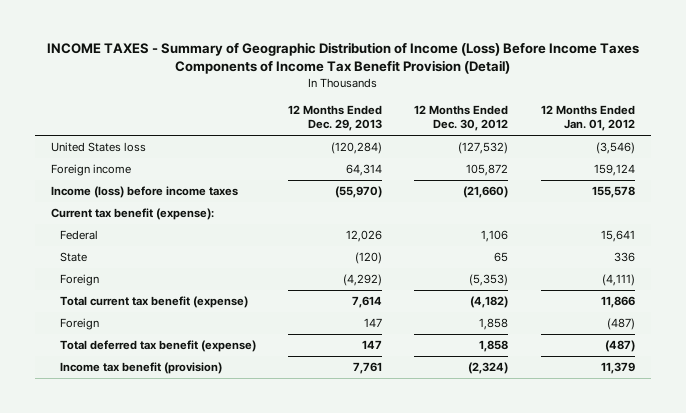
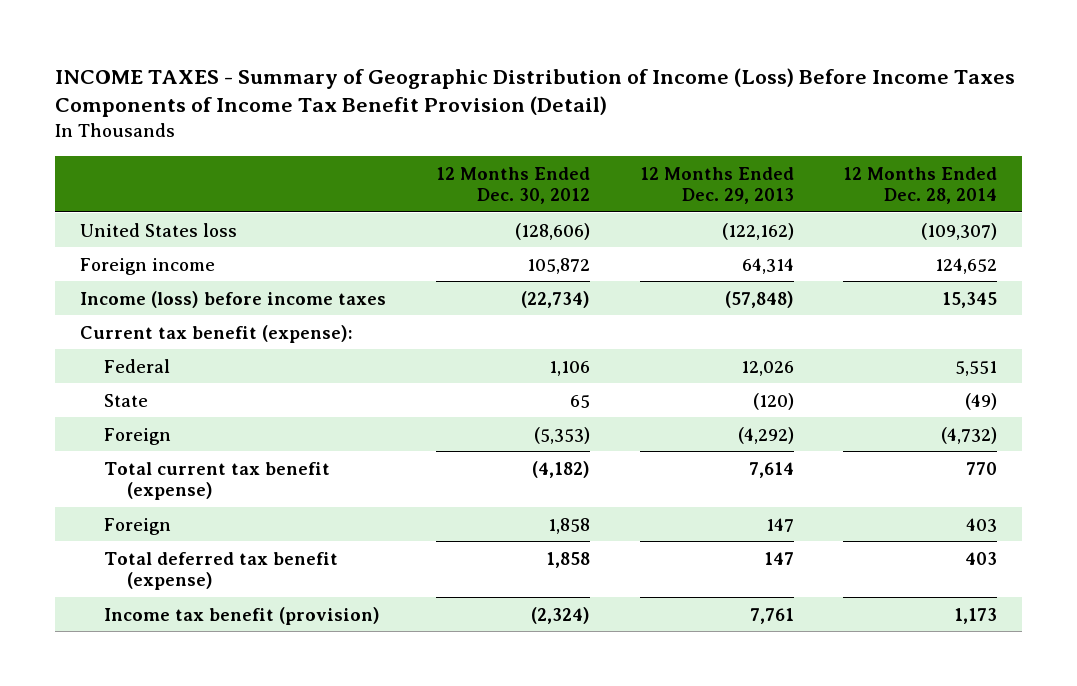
- | 12 Months Ended Dec. 29, 2013 | 12 Months Ended Dec. 30, 2012 | 12 Months Ended Jan. 01, 2012
+ | 12 Months Ended Dec. 30, 2012 | 12 Months Ended Dec. 29, 2013 | 12 Months Ended Dec. 28, 2014
- United States loss | (120,284) | (127,532) | (3,546)
+ United States loss | (128,606) | (122,162) | (109,307)
- Income (loss) before income taxes | (55,970) | (21,660) | 155,578
+ Income (loss) before income taxes | (22,734) | (57,848) | 15,345

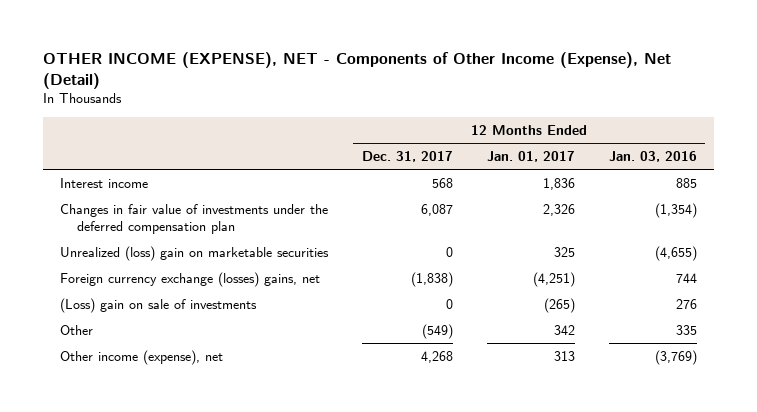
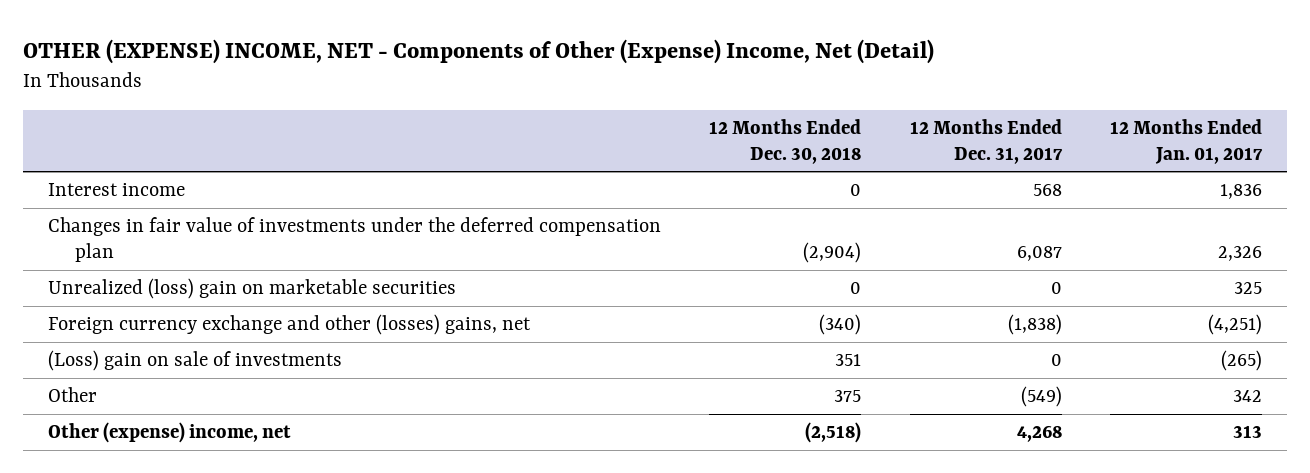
- OTHER INCOME (EXPENSE), NET - Components of Other Income (Expense), Net (Detail)
+ OTHER (EXPENSE) INCOME, NET - Components of Other (Expense) Income, Net (Detail)
- | 12 Months Ended Dec. 31, 2017 | 12 Months Ended Jan. 01, 2017 | 12 Months Ended Jan. 03, 2016
+ | 12 Months Ended Dec. 30, 2018 | 12 Months Ended Dec. 31, 2017 | 12 Months Ended Jan. 01, 2017
- Foreign currency exchange (losses) gains, net | (1,838) | (4,251) | 744
+ Foreign currency exchange and other (losses) gains, net | (340) | (1,838) | (4,251)
- Other income (expense), net | 4,268 | 313 | (3,769)
+ Other (expense) income, net | (2,518) | 4,268 | 313

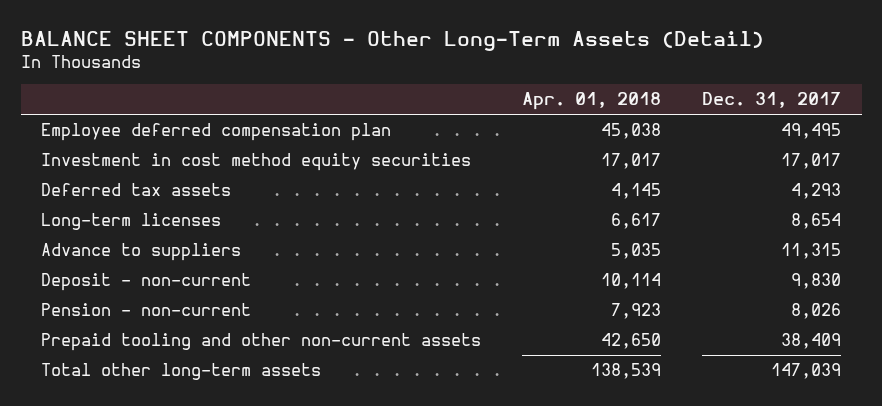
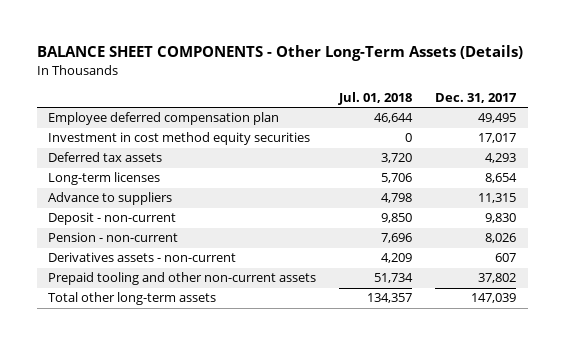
- BALANCE SHEET COMPONENTS - Other Long-Term Assets (Detail)
+ BALANCE SHEET COMPONENTS - Other Long-Term Assets (Details)
- | Apr. 01, 2018 | Dec. 31, 2017
+ | Jul. 01, 2018 | Dec. 31, 2017
- Prepaid tooling and other non-current assets | 42,650 | 38,409
+ Derivatives assets - non-current | 4,209 | 607
+ Prepaid tooling and other non-current assets | 51,734 | 37,802

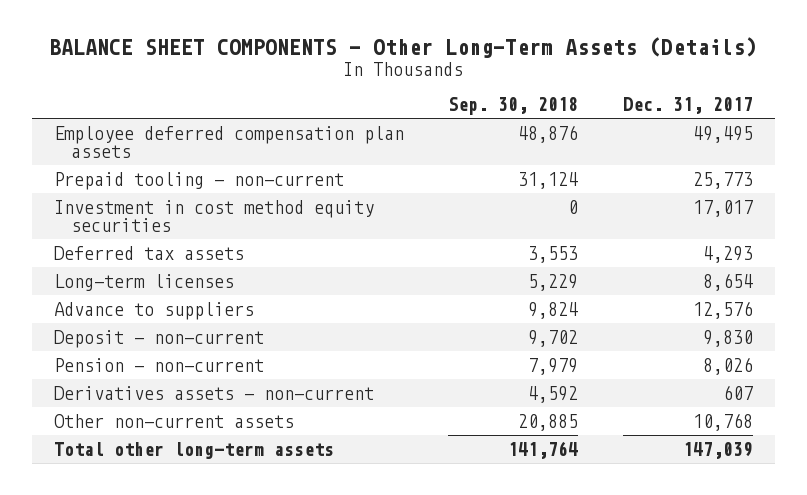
- | Jul. 01, 2018 | Dec. 31, 2017
+ | Sep. 30, 2018 | Dec. 31, 2017
- Employee deferred compensation plan | 46,644 | 49,495
+ Employee deferred compensation plan assets | 48,876 | 49,495
+ Prepaid tooling - non-current | 31,124 | 25,773
- Advance to suppliers | 4,798 | 11,315
+ Advance to suppliers | 9,824 | 12,576
- Prepaid tooling and other non-current assets | 51,734 | 37,802
+ Other non-current assets | 20,885 | 10,768

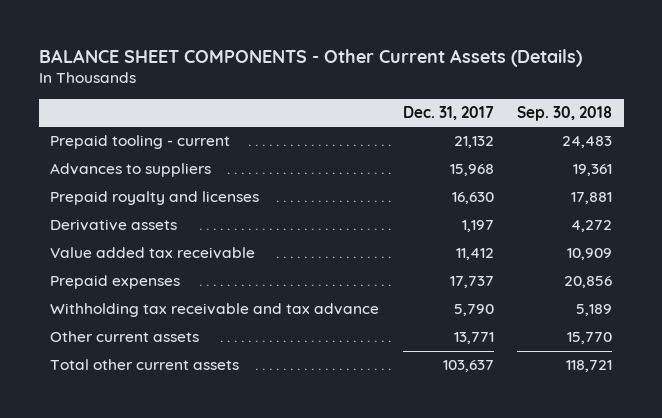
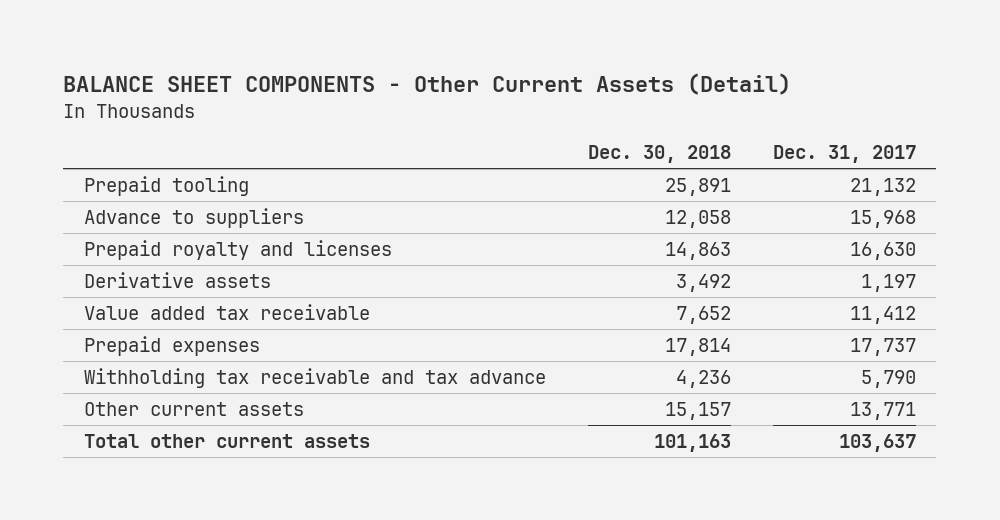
- BALANCE SHEET COMPONENTS - Other Current Assets (Details)
+ BALANCE SHEET COMPONENTS - Other Current Assets (Detail)
- | Dec. 31, 2017 | Sep. 30, 2018
+ | Dec. 30, 2018 | Dec. 31, 2017
- Prepaid tooling - current | 21,132 | 24,483
- Advances to suppliers | 15,968 | 19,361
+ Prepaid tooling | 25,891 | 21,132
+ Advance to suppliers | 12,058 | 15,968

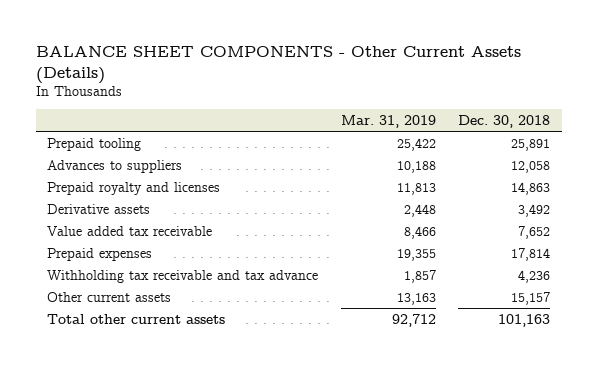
- BALANCE SHEET COMPONENTS - Other Current Assets (Detail)
+ BALANCE SHEET COMPONENTS - Other Current Assets (Details)
- | Dec. 30, 2018 | Dec. 31, 2017
+ | Mar. 31, 2019 | Dec. 30, 2018
- Advance to suppliers | 12,058 | 15,968
+ Advances to suppliers | 10,188 | 12,058

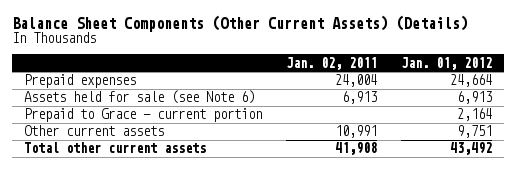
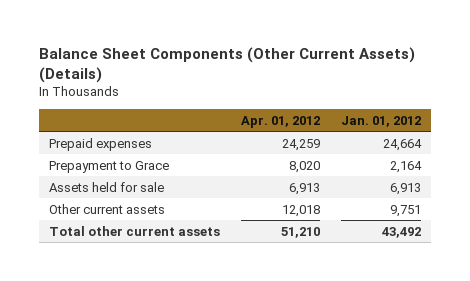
- | Jan. 02, 2011 | Jan. 01, 2012
+ | Apr. 01, 2012 | Jan. 01, 2012
- Assets held for sale (see Note 6) | 6,913 | 6,913
- Prepaid to Grace - current portion | | 2,164
+ Prepayment to Grace | 8,020 | 2,164
+ Assets held for sale | 6,913 | 6,913

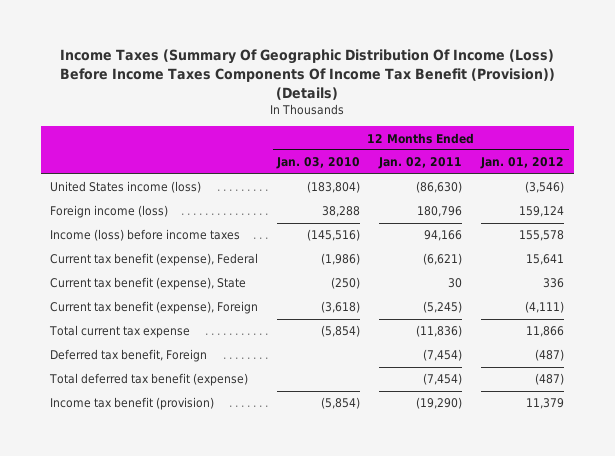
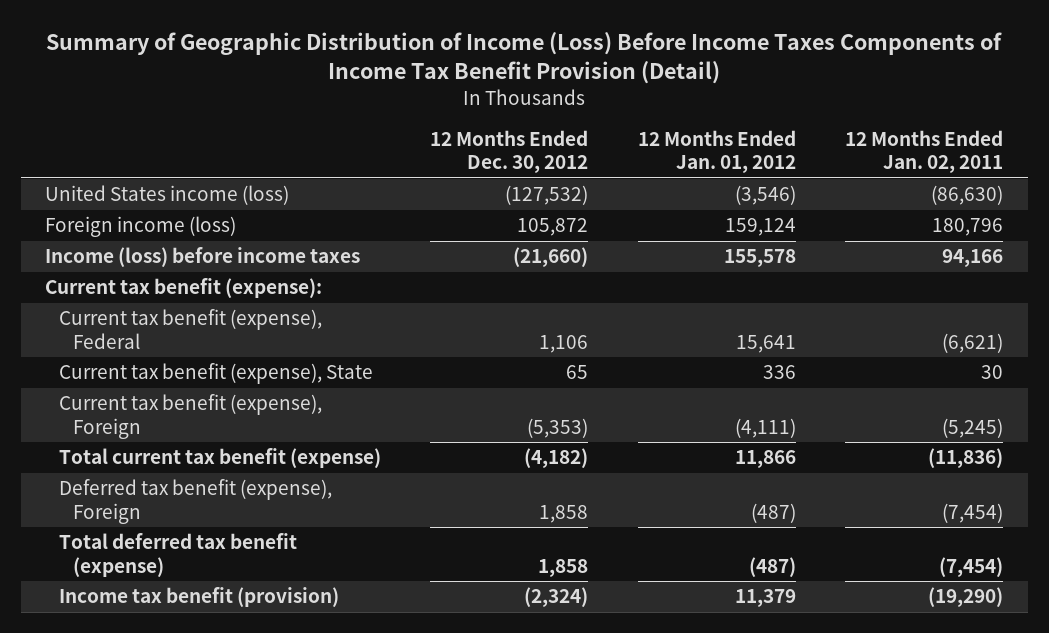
- Income Taxes (Summary Of Geographic Distribution Of Income (Loss) Before Income Taxes Components Of Income Tax Benefit (Provision)) (Details)
+ Summary of Geographic Distribution of Income (Loss) Before Income Taxes Components of Income Tax Benefit Provision (Detail)
- | 12 Months Ended Jan. 03, 2010 | 12 Months Ended Jan. 02, 2011 | 12 Months Ended Jan. 01, 2012
+ | 12 Months Ended Dec. 30, 2012 | 12 Months Ended Jan. 01, 2012 | 12 Months Ended Jan. 02, 2011
+ Current tax benefit (expense):
- Total current tax expense | (5,854) | (11,836) | 11,866
- Deferred tax benefit, Foreign | | (7,454) | (487)
+ Total current tax benefit (expense) | (4,182) | 11,866 | (11,836)
+ Deferred tax benefit (expense), Foreign | 1,858 | (487) | (7,454)

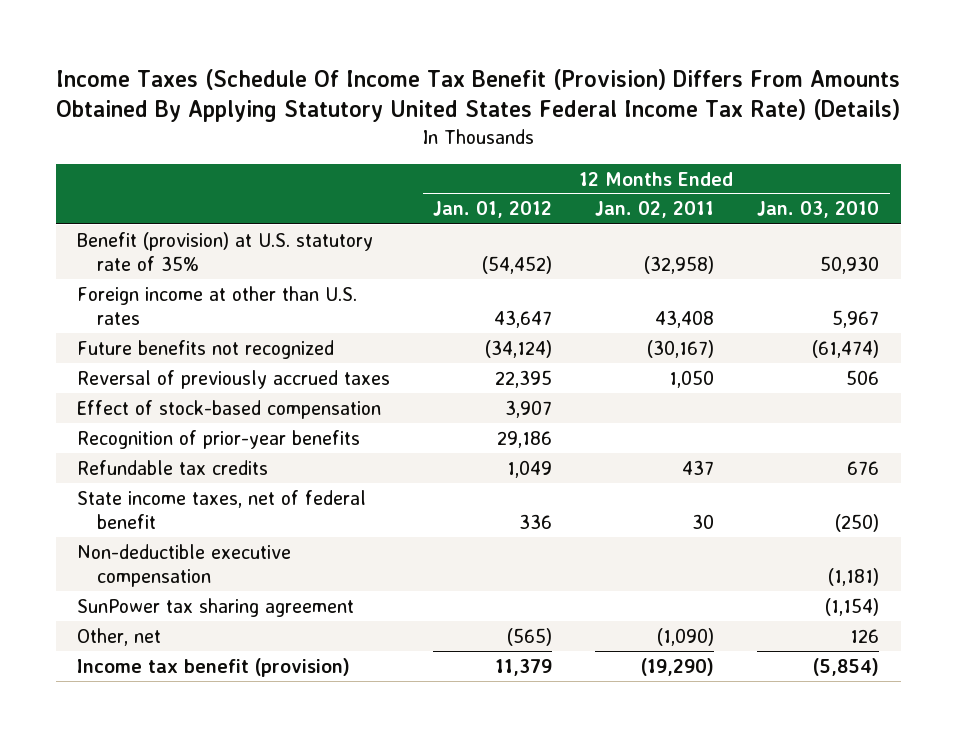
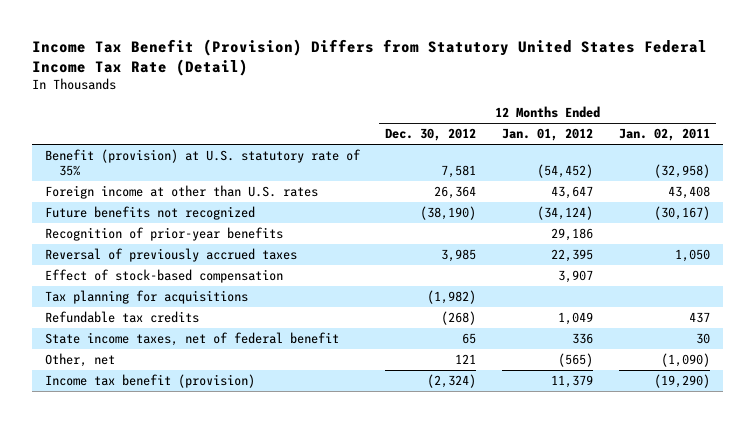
- Income Taxes (Schedule Of Income Tax Benefit (Provision) Differs From Amounts Obtained By Applying Statutory United States Federal Income Tax Rate) (Details)
+ Income Tax Benefit (Provision) Differs from Statutory United States Federal Income Tax Rate (Detail)
- | 12 Months Ended Jan. 01, 2012 | 12 Months Ended Jan. 02, 2011 | 12 Months Ended Jan. 03, 2010
+ | 12 Months Ended Dec. 30, 2012 | 12 Months Ended Jan. 01, 2012 | 12 Months Ended Jan. 02, 2011
moved up: Recognition of prior-year benefits | | 29,186 |
+ Tax planning for acquisitions | (1,982) | |
- Non-deductible executive compensation | | | (1,181)
- SunPower tax sharing agreement | | | (1,154)

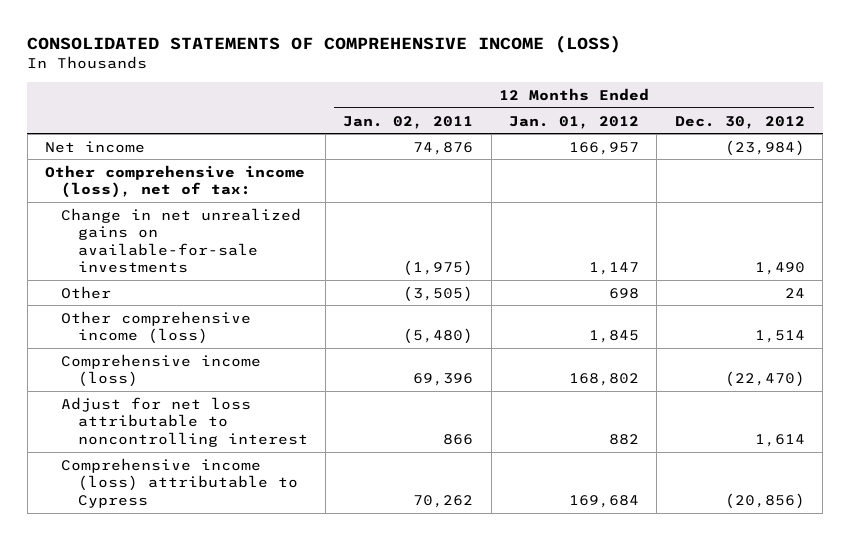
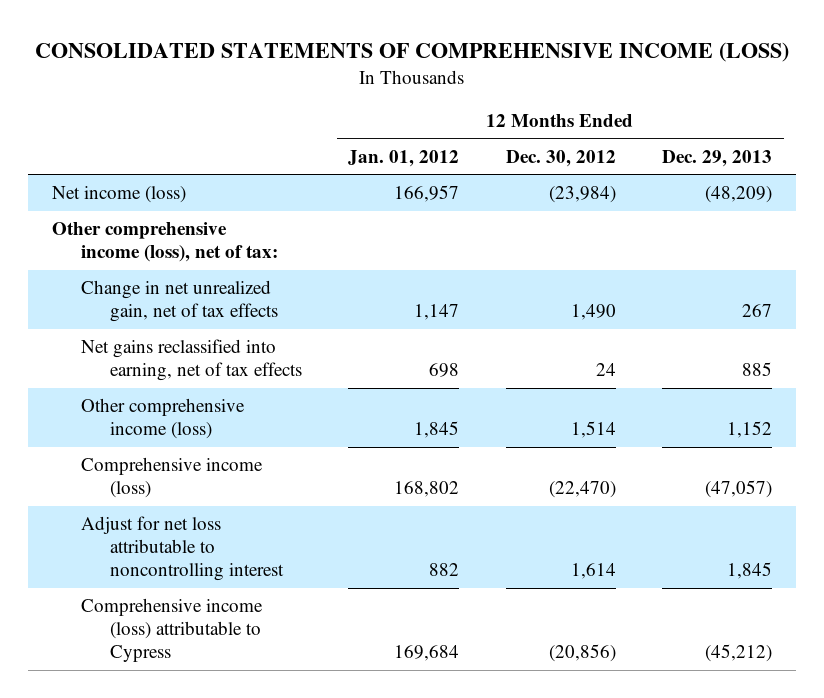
- | 12 Months Ended Jan. 02, 2011 | 12 Months Ended Jan. 01, 2012 | 12 Months Ended Dec. 30, 2012
+ | 12 Months Ended Jan. 01, 2012 | 12 Months Ended Dec. 30, 2012 | 12 Months Ended Dec. 29, 2013
- Net income | 74,876 | 166,957 | (23,984)
+ Net income (loss) | 166,957 | (23,984) | (48,209)
- Change in net unrealized gains on available-for-sale investments | (1,975) | 1,147 | 1,490
- Other | (3,505) | 698 | 24
+ Change in net unrealized gain, net of tax effects | 1,147 | 1,490 | 267
+ Net gains reclassified into earning, net of tax effects | 698 | 24 | 885

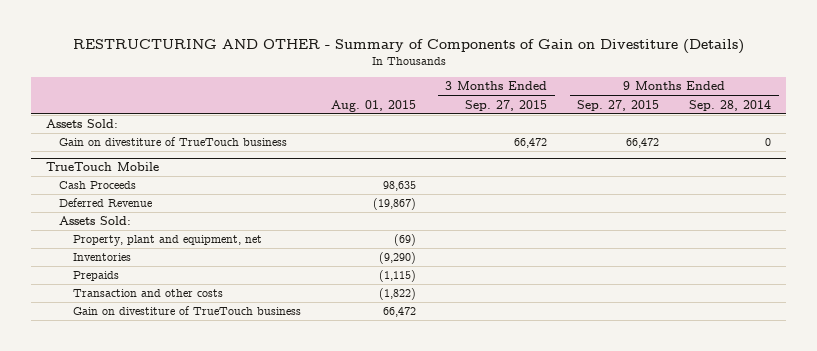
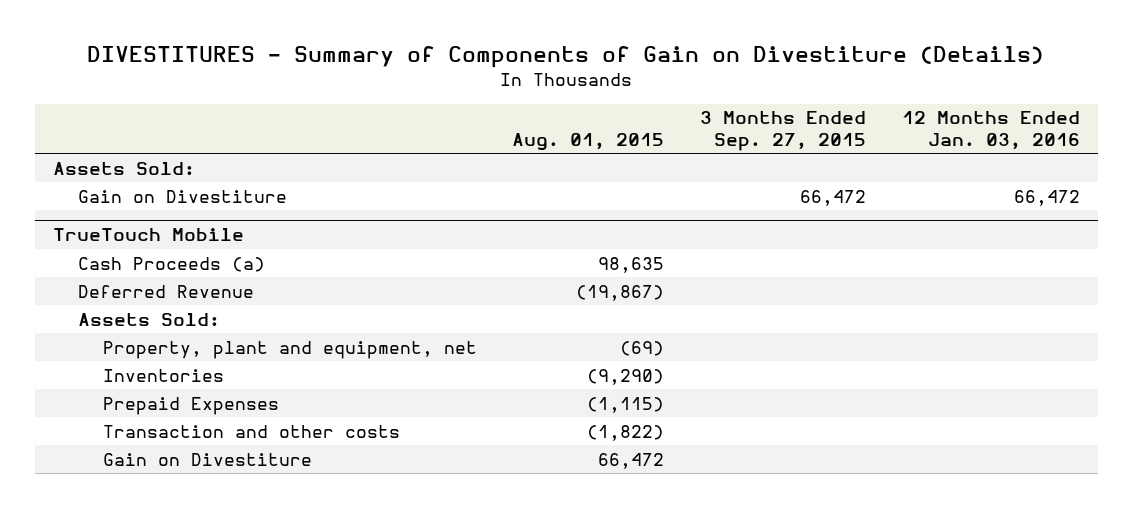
- RESTRUCTURING AND OTHER - Summary of Components of Gain on Divestiture (Details)
+ DIVESTITURES - Summary of Components of Gain on Divestiture (Details)
- | Aug. 01, 2015 | 3 Months Ended Sep. 27, 2015 | 9 Months Ended Sep. 27, 2015 | 9 Months Ended Sep. 28, 2014
+ | Aug. 01, 2015 | 3 Months Ended Sep. 27, 2015 | 12 Months Ended Jan. 03, 2016
- Gain on divestiture of TrueTouch business | | 66,472 | 66,472 | 0
+ Gain on Divestiture | | 66,472 | 66,472
@ TrueTouch Mobile
- Cash Proceeds | 98,635 | | |
+ Cash Proceeds (a) | 98,635 | |
- Prepaids | (1,115) | | |
+ Prepaid Expenses | (1,115) | |
- Gain on divestiture of TrueTouch business | 66,472 | | |
+ Gain on Divestiture | 66,472 | |

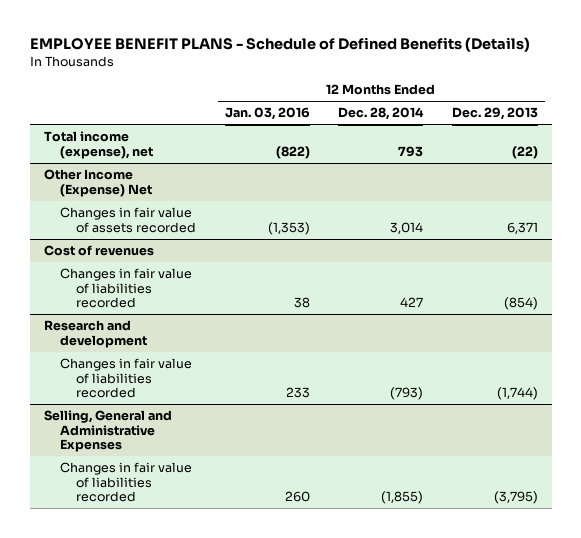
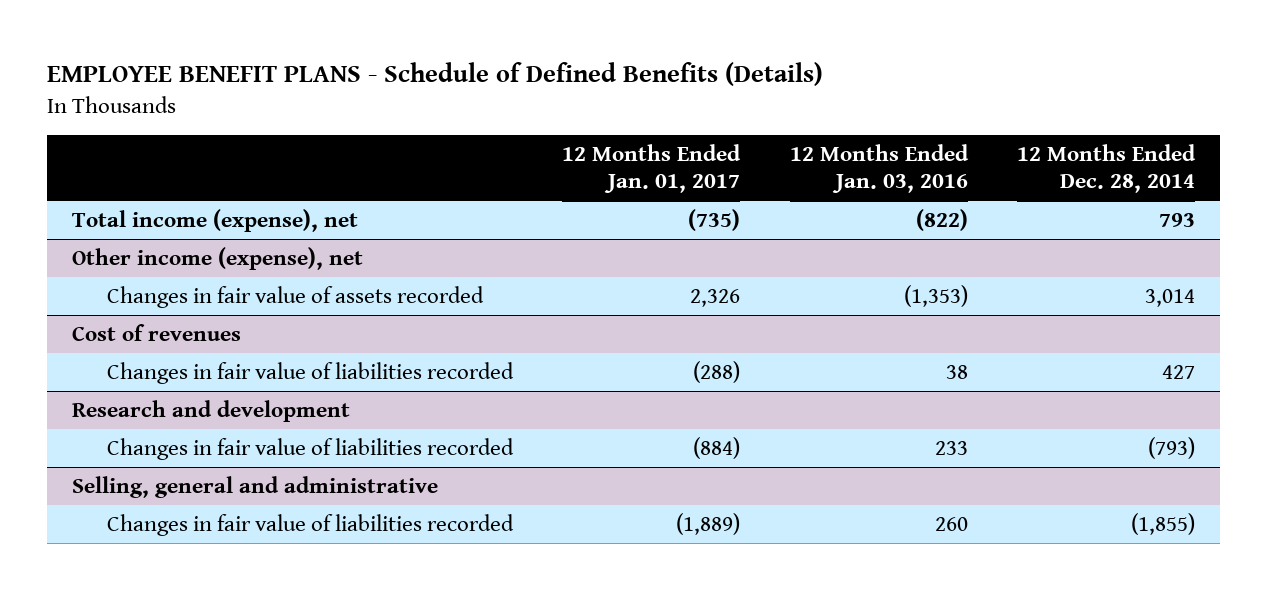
- | 12 Months Ended Jan. 03, 2016 | 12 Months Ended Dec. 28, 2014 | 12 Months Ended Dec. 29, 2013
+ | 12 Months Ended Jan. 01, 2017 | 12 Months Ended Jan. 03, 2016 | 12 Months Ended Dec. 28, 2014
- Other Income (Expense) Net
+ Other income (expense), net
- Selling, General and Administrative Expenses
+ Selling, general and administrative

